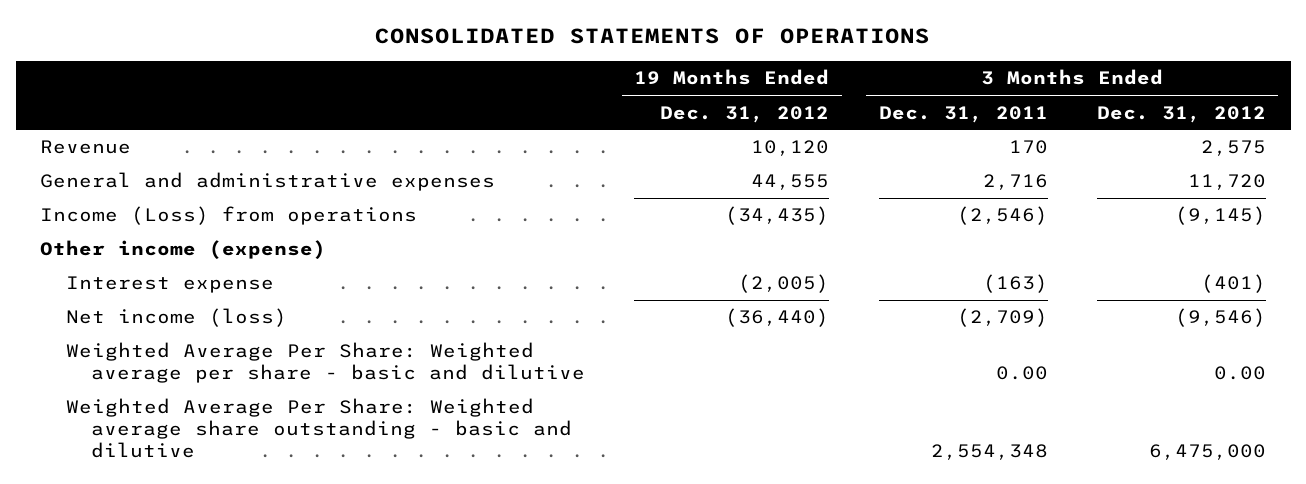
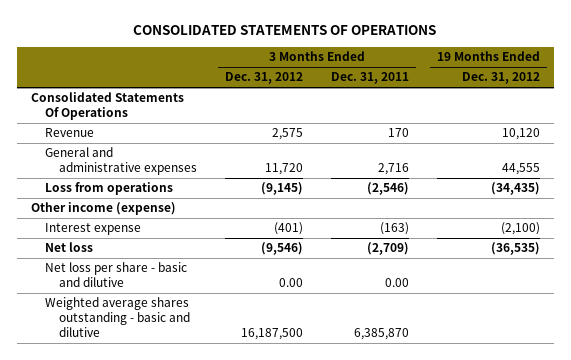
- | 19 Months Ended Dec. 31, 2012 | 3 Months Ended Dec. 31, 2011 | 3 Months Ended Dec. 31, 2012
+ | 3 Months Ended Dec. 31, 2012 | 3 Months Ended Dec. 31, 2011 | 19 Months Ended Dec. 31, 2012
+ Consolidated Statements Of Operations
- Income (Loss) from operations | (34,435) | (2,546) | (9,145)
+ Loss from operations | (9,145) | (2,546) | (34,435)
- Interest expense | (2,005) | (163) | (401)
- Net income (loss) | (36,440) | (2,709) | (9,546)
- Weighted Average Per Share: Weighted average per share - basic and dilutive | | 0.00 | 0.00
- Weighted Average Per Share: Weighted average share outstanding - basic and dilutive | | 2,554,348 | 6,475,000
+ Interest expense | (401) | (163) | (2,100)
+ Net loss | (9,546) | (2,709) | (36,535)
+ Net loss per share - basic and dilutive | 0.00 | 0.00 |
+ Weighted average shares outstanding - basic and dilutive | 16,187,500 | 6,385,870 |

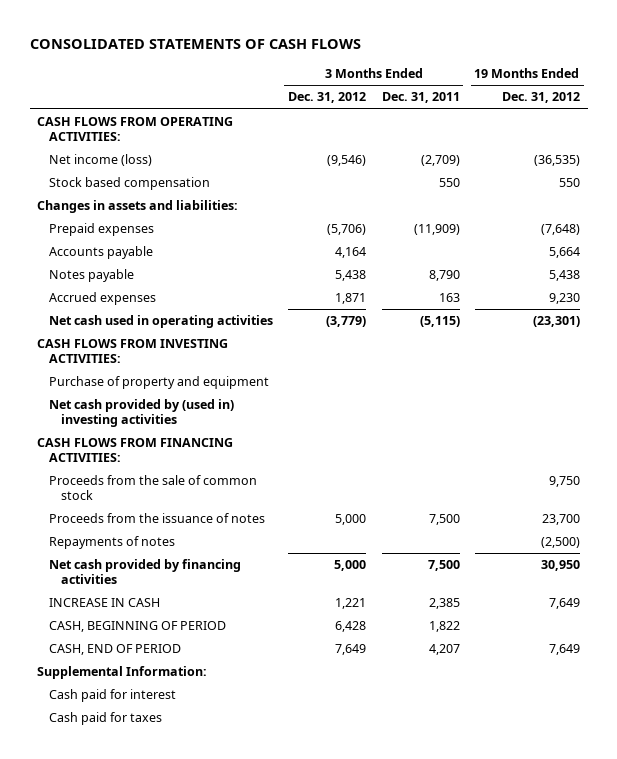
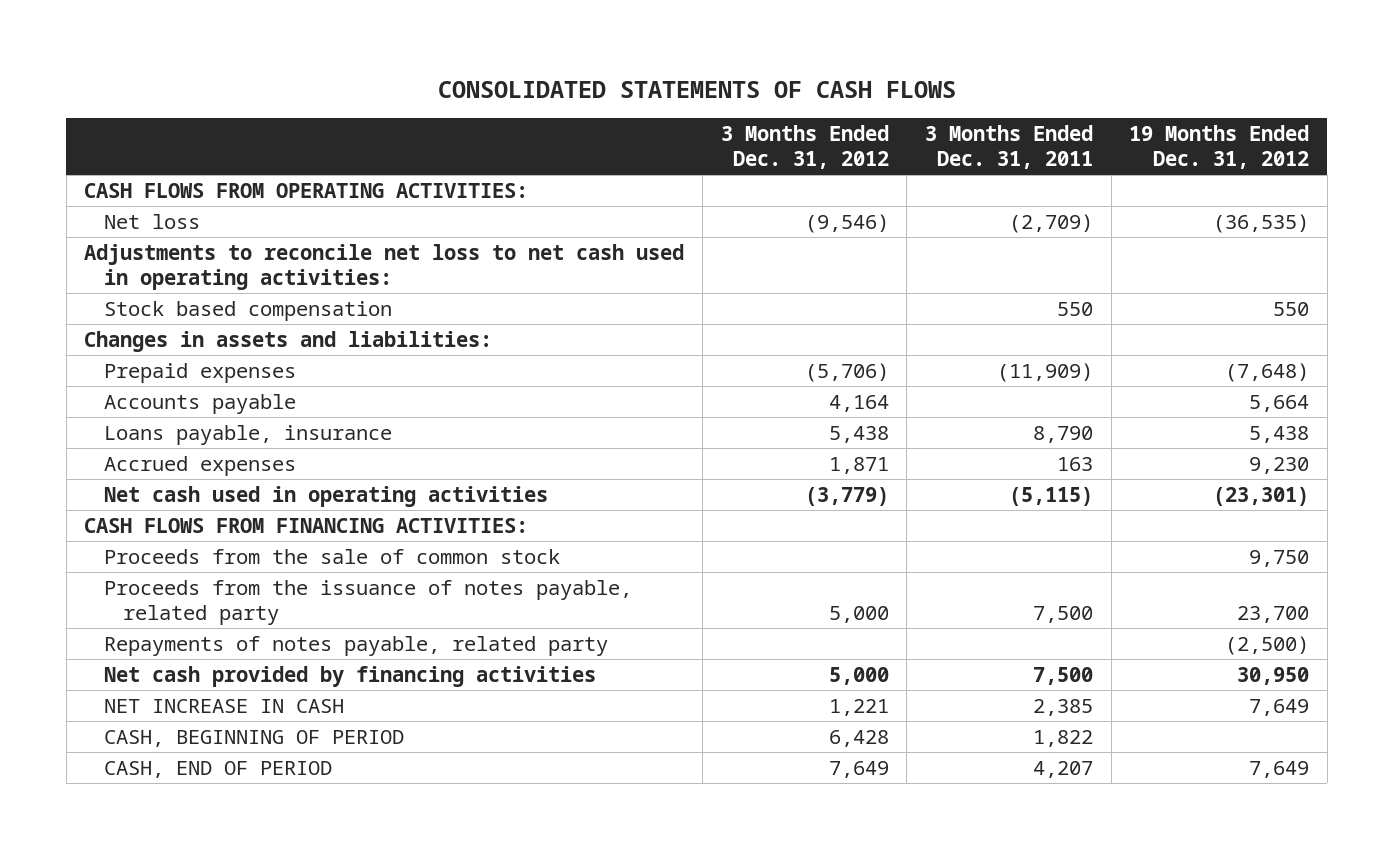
- Net income (loss) | (9,546) | (2,709) | (36,535)
+ Net loss | (9,546) | (2,709) | (36,535)
+ Adjustments to reconcile net loss to net cash used in operating activities:
- Notes payable | 5,438 | 8,790 | 5,438
+ Loans payable, insurance | 5,438 | 8,790 | 5,438
- CASH FLOWS FROM INVESTING ACTIVITIES:
- Purchase of property and equipment
- Net cash provided by (used in) investing activities
- Proceeds from the issuance of notes | 5,000 | 7,500 | 23,700
- Repayments of notes | | | (2,500)
+ Proceeds from the issuance of notes payable, related party | 5,000 | 7,500 | 23,700
+ Repayments of notes payable, related party | | | (2,500)
- INCREASE IN CASH | 1,221 | 2,385 | 7,649
+ NET INCREASE IN CASH | 1,221 | 2,385 | 7,649
- Supplemental Information:
- Cash paid for interest
- Cash paid for taxes

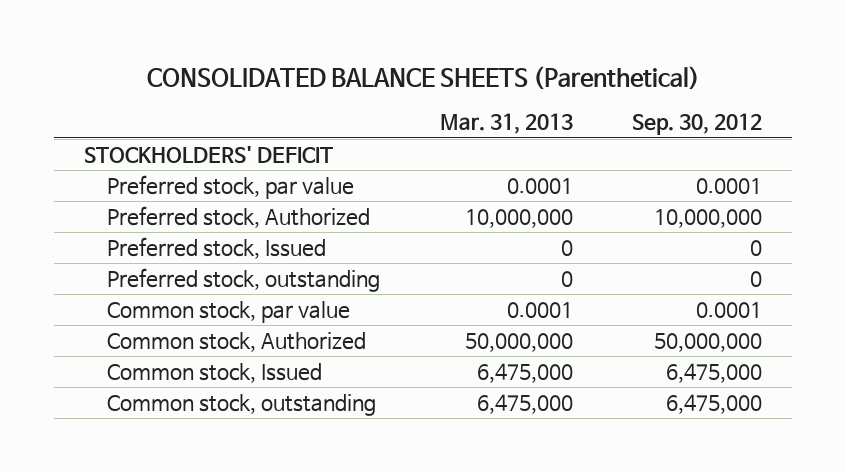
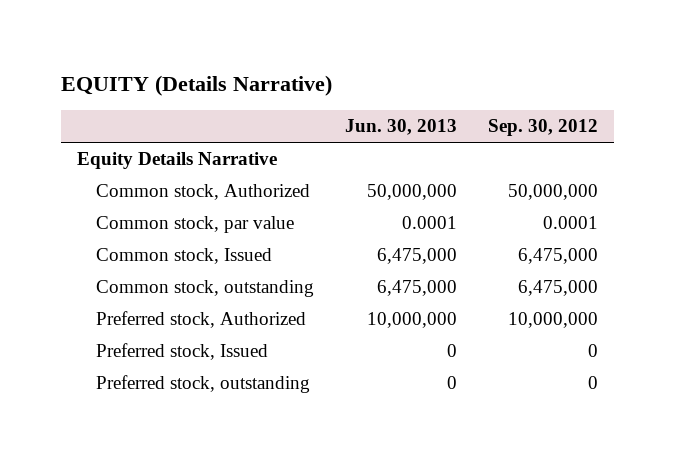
- CONSOLIDATED BALANCE SHEETS (Parenthetical)
+ EQUITY (Details Narrative)
- | Mar. 31, 2013 | Sep. 30, 2012
+ | Jun. 30, 2013 | Sep. 30, 2012
- STOCKHOLDERS' DEFICIT
- Preferred stock, par value | 0.0001 | 0.0001
+ Equity Details Narrative
moved down: Common stock, par value | 0.0001 | 0.0001
moved down: Preferred stock, Authorized | 10,000,000 | 10,000,000
moved down: Preferred stock, Issued | 0 | 0
moved down: Preferred stock, outstanding | 0 | 0

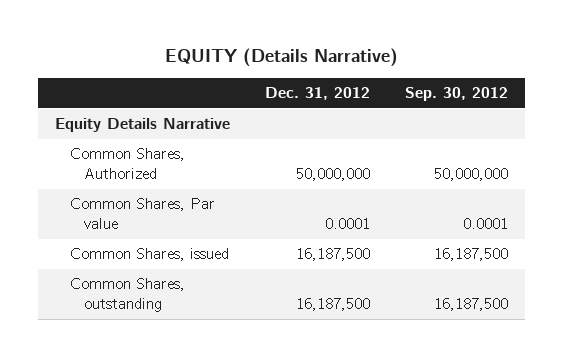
- | Jun. 30, 2013 | Sep. 30, 2012
+ | Dec. 31, 2012 | Sep. 30, 2012
- Common stock, Authorized | 50,000,000 | 50,000,000
- Common stock, par value | 0.0001 | 0.0001
- Common stock, Issued | 6,475,000 | 6,475,000
- Common stock, outstanding | 6,475,000 | 6,475,000
- Preferred stock, Authorized | 10,000,000 | 10,000,000
- Preferred stock, Issued | 0 | 0
- Preferred stock, outstanding | 0 | 0
+ Common Shares, Authorized | 50,000,000 | 50,000,000
+ Common Shares, Par value | 0.0001 | 0.0001
+ Common Shares, issued | 16,187,500 | 16,187,500
+ Common Shares, outstanding | 16,187,500 | 16,187,500

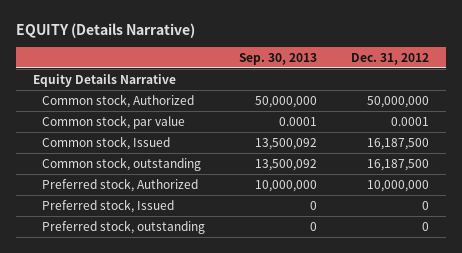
- | Dec. 31, 2012 | Sep. 30, 2012
+ | Sep. 30, 2013 | Dec. 31, 2012
- Common Shares, Authorized | 50,000,000 | 50,000,000
- Common Shares, Par value | 0.0001 | 0.0001
- Common Shares, issued | 16,187,500 | 16,187,500
- Common Shares, outstanding | 16,187,500 | 16,187,500
+ Common stock, Authorized | 50,000,000 | 50,000,000
+ Common stock, par value | 0.0001 | 0.0001
+ Common stock, Issued | 13,500,092 | 16,187,500
+ Common stock, outstanding | 13,500,092 | 16,187,500
+ Preferred stock, Authorized | 10,000,000 | 10,000,000
+ Preferred stock, Issued | 0 | 0
+ Preferred stock, outstanding | 0 | 0

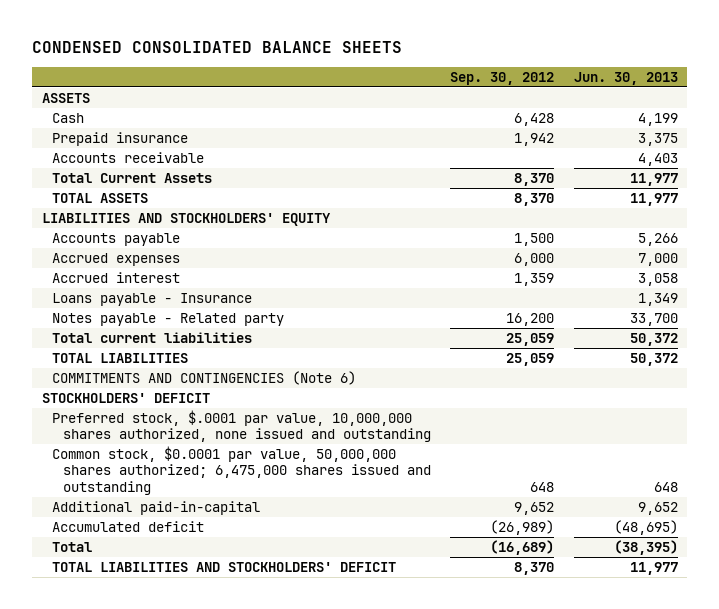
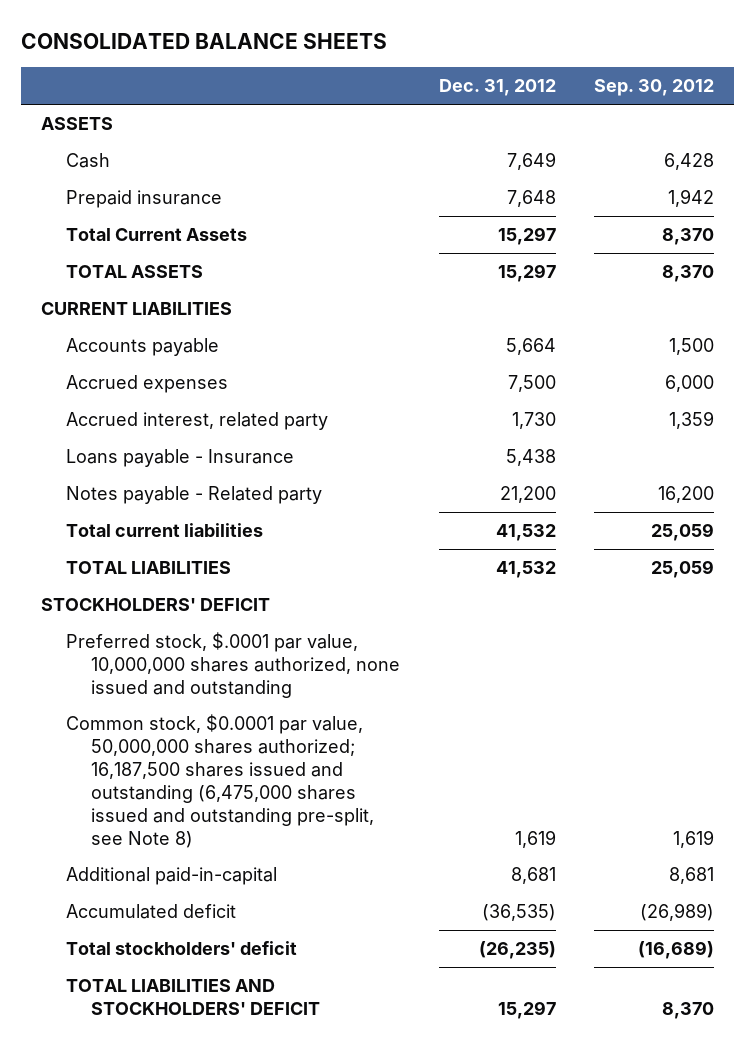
- CONDENSED CONSOLIDATED BALANCE SHEETS
+ CONSOLIDATED BALANCE SHEETS
- | Sep. 30, 2012 | Jun. 30, 2013
+ | Dec. 31, 2012 | Sep. 30, 2012
- Accounts receivable | | 4,403
- LIABILITIES AND STOCKHOLDERS' EQUITY
+ CURRENT LIABILITIES
- Accrued interest | 1,359 | 3,058
+ Accrued interest, related party | 1,730 | 1,359
- COMMITMENTS AND CONTINGENCIES (Note 6)
- Common stock, $0.0001 par value, 50,000,000 shares authorized; 6,475,000 shares issued and outstanding | 648 | 648
- Additional paid-in-capital | 9,652 | 9,652
+ Common stock, $0.0001 par value, 50,000,000 shares authorized; 16,187,500 shares issued and outstanding (6,475,000 shares issued and outstanding pre-split, see Note 8) | 1,619 | 1,619
+ Additional paid-in-capital | 8,681 | 8,681
- Total | (16,689) | (38,395)
+ Total stockholders' deficit | (26,235) | (16,689)

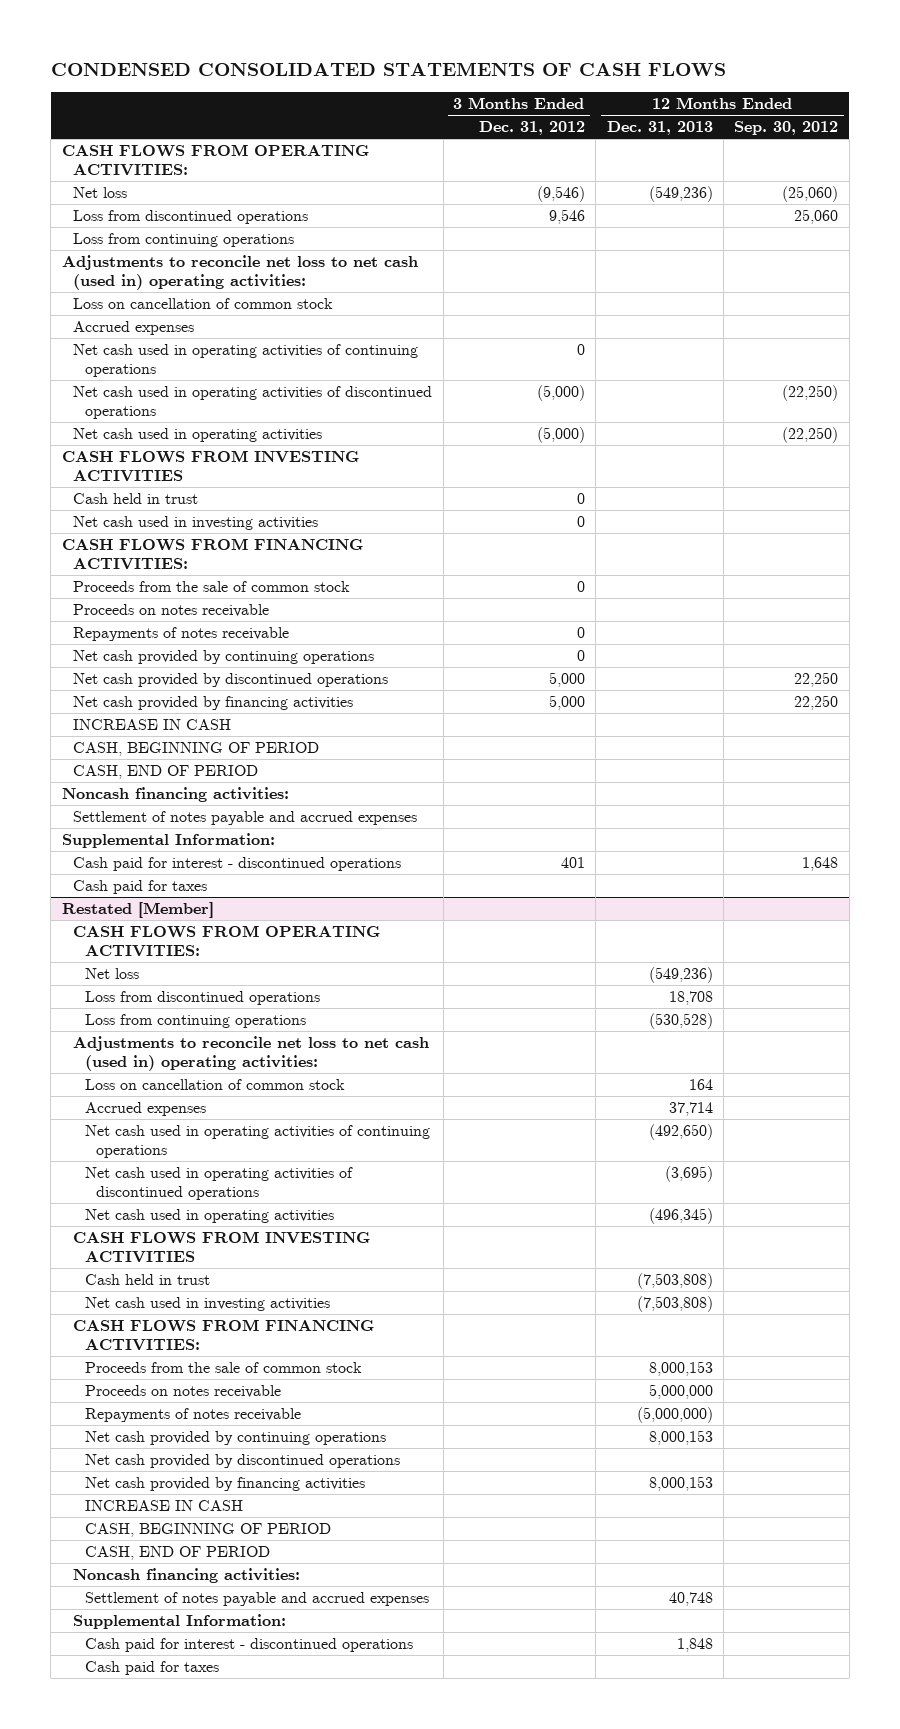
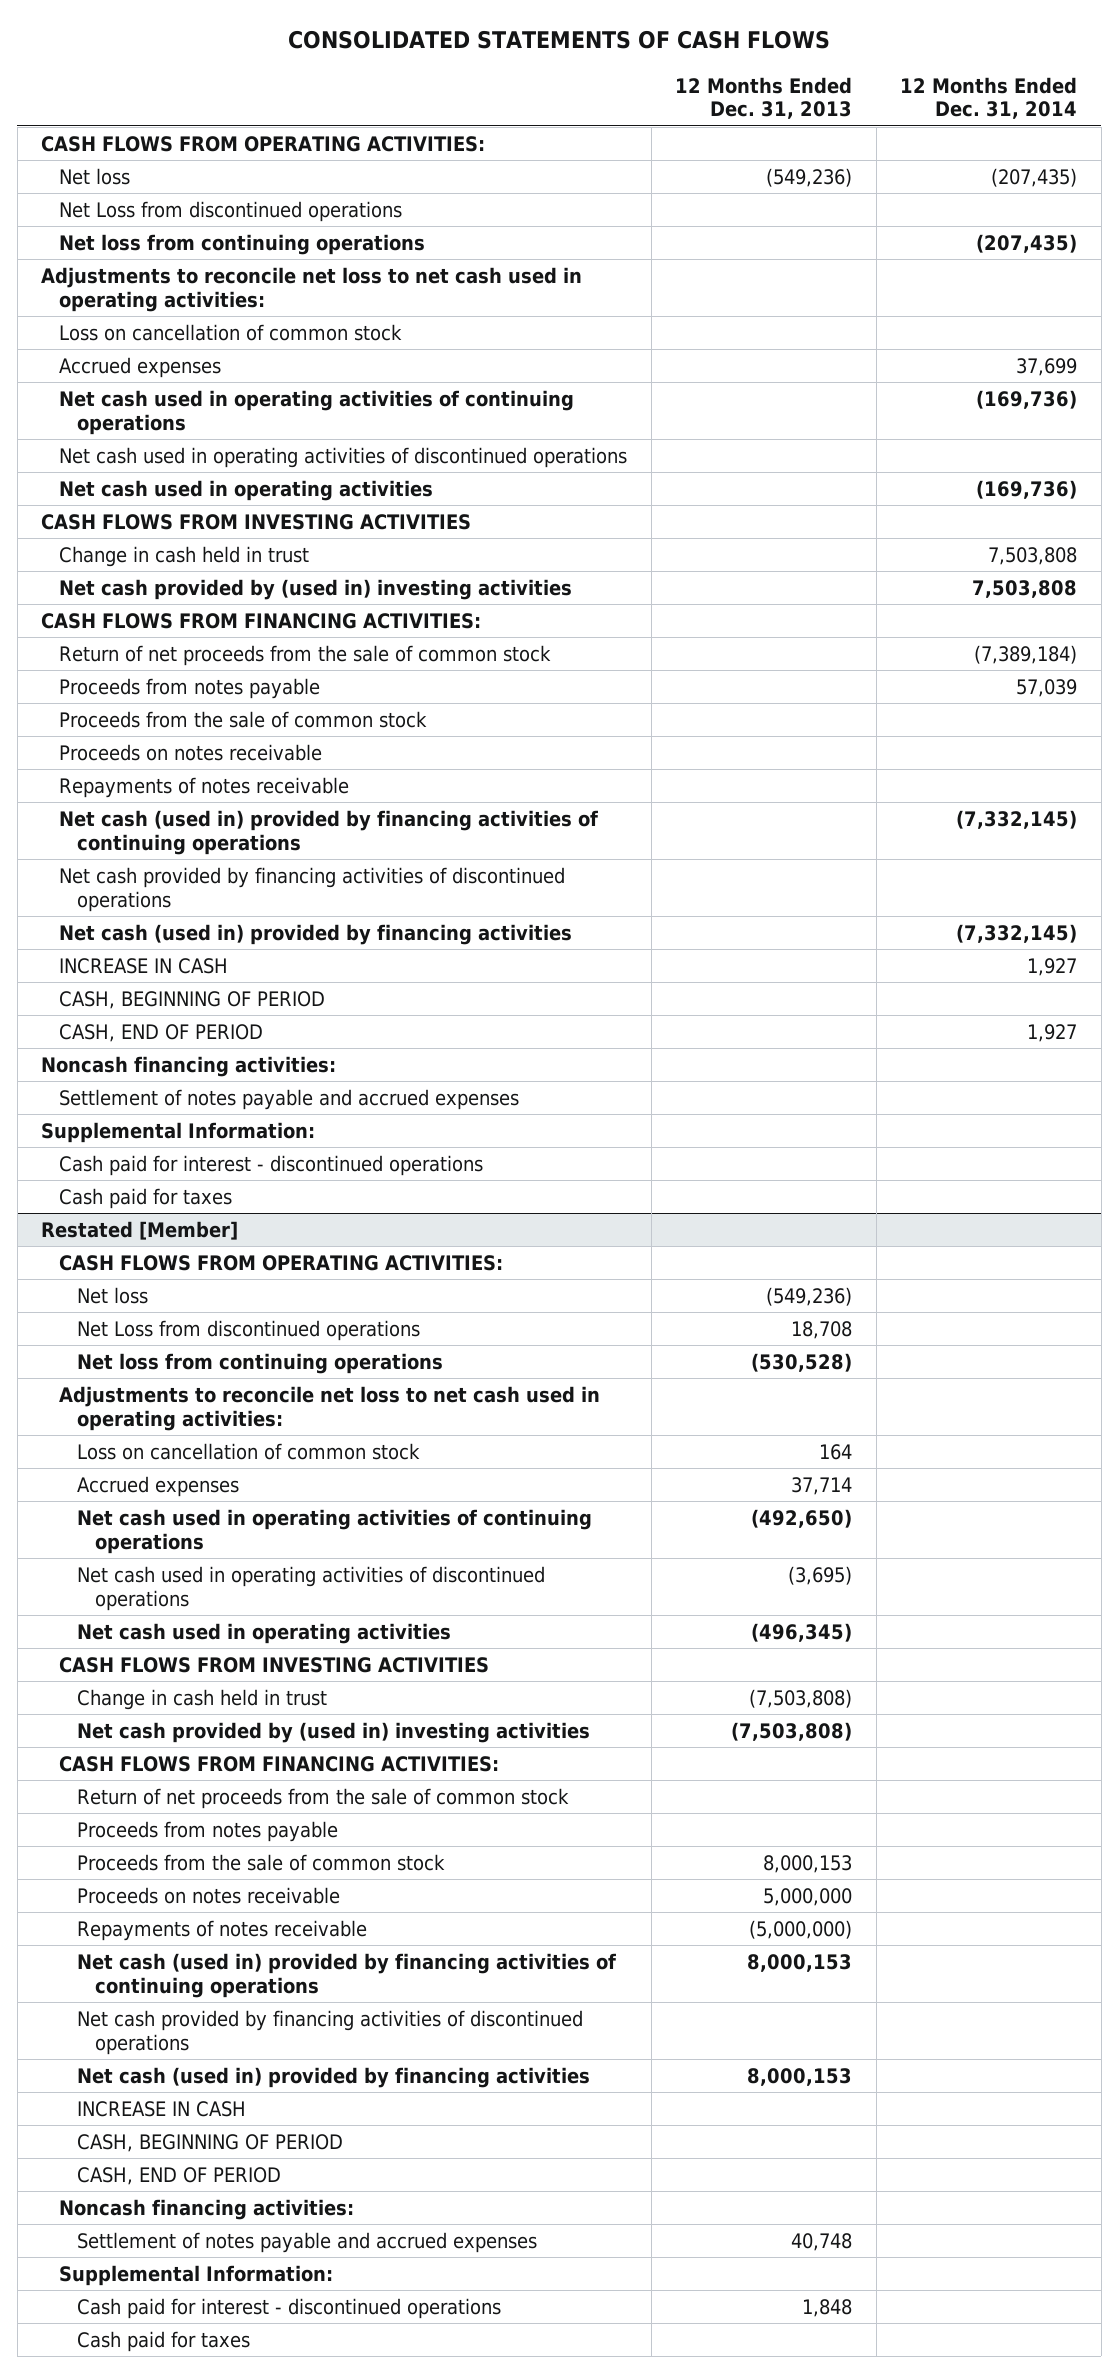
- CONDENSED CONSOLIDATED STATEMENTS OF CASH FLOWS
+ CONSOLIDATED STATEMENTS OF CASH FLOWS
- | 3 Months Ended Dec. 31, 2012 | 12 Months Ended Dec. 31, 2013 | 12 Months Ended Sep. 30, 2012
+ | 12 Months Ended Dec. 31, 2013 | 12 Months Ended Dec. 31, 2014
- Loss from discontinued operations | 9,546 | | 25,060
- Loss from continuing operations
- Adjustments to reconcile net loss to net cash (used in) operating activities:
+ Net Loss from discontinued operations
+ Net loss from continuing operations | | (207,435)
+ Adjustments to reconcile net loss to net cash used in operating activities:
- Cash held in trust | 0 | |
- Net cash used in investing activities | 0 | |
+ Change in cash held in trust | | 7,503,808
+ Net cash provided by (used in) investing activities | | 7,503,808
+ Return of net proceeds from the sale of common stock | | (7,389,184)
+ Proceeds from notes payable | | 57,039
- Net cash provided by continuing operations | 0 | |
- Net cash provided by discontinued operations | 5,000 | | 22,250
- Net cash provided by financing activities | 5,000 | | 22,250
+ Net cash (used in) provided by financing activities of continuing operations | | (7,332,145)
+ Net cash provided by financing activities of discontinued operations
+ Net cash (used in) provided by financing activities | | (7,332,145)
@ Restated [Member]
- Loss from discontinued operations | | 18,708 |
- Loss from continuing operations | | (530,528) |
- Adjustments to reconcile net loss to net cash (used in) operating activities:
+ Net Loss from discontinued operations | 18,708 |
+ Net loss from continuing operations | (530,528) |
+ Adjustments to reconcile net loss to net cash used in operating activities:
- Cash held in trust | | (7,503,808) |
- Net cash used in investing activities | | (7,503,808) |
+ Change in cash held in trust | (7,503,808) |
+ Net cash provided by (used in) investing activities | (7,503,808) |
+ Return of net proceeds from the sale of common stock
+ Proceeds from notes payable
- Net cash provided by continuing operations | | 8,000,153 |
- Net cash provided by discontinued operations
- Net cash provided by financing activities | | 8,000,153 |
+ Net cash (used in) provided by financing activities of continuing operations | 8,000,153 |
+ Net cash provided by financing activities of discontinued operations
+ Net cash (used in) provided by financing activities | 8,000,153 |

